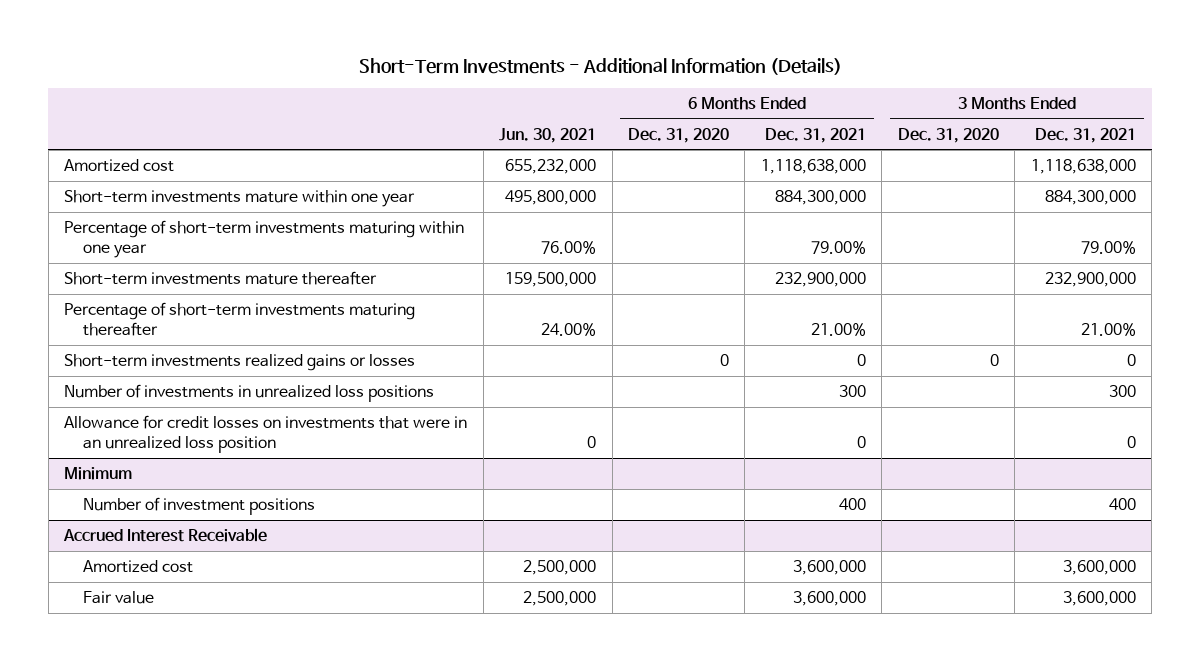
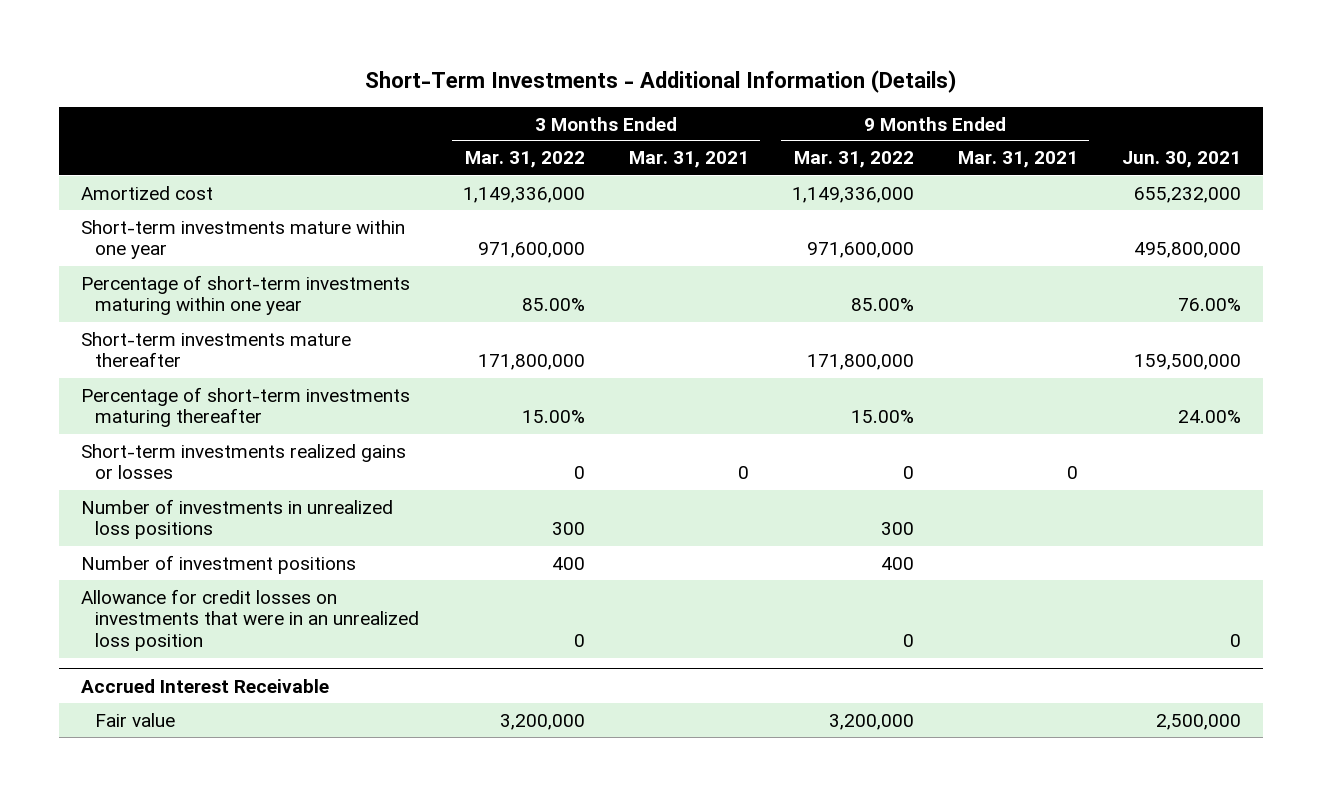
- | Jun. 30, 2021 | 6 Months Ended Dec. 31, 2020 | 6 Months Ended Dec. 31, 2021 | 3 Months Ended Dec. 31, 2020 | 3 Months Ended Dec. 31, 2021
+ | 3 Months Ended Mar. 31, 2022 | 3 Months Ended Mar. 31, 2021 | 9 Months Ended Mar. 31, 2022 | 9 Months Ended Mar. 31, 2021 | Jun. 30, 2021
- Minimum
moved down: Allowance for credit losses on investments that were in an unrealized loss position | 0 | | 0 | | 0
@ Accrued Interest Receivable
- Amortized cost | 2,500,000 | | 3,600,000 | | 3,600,000

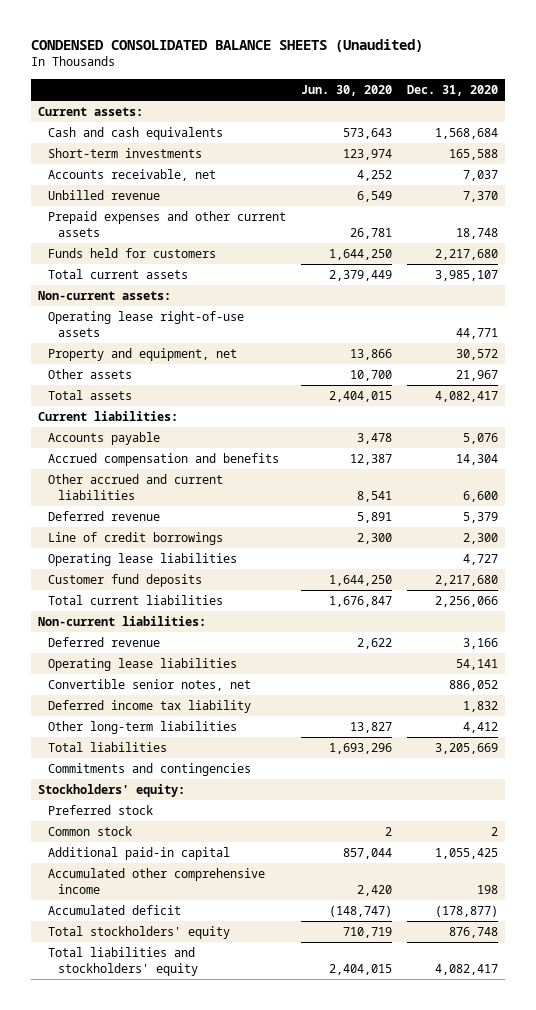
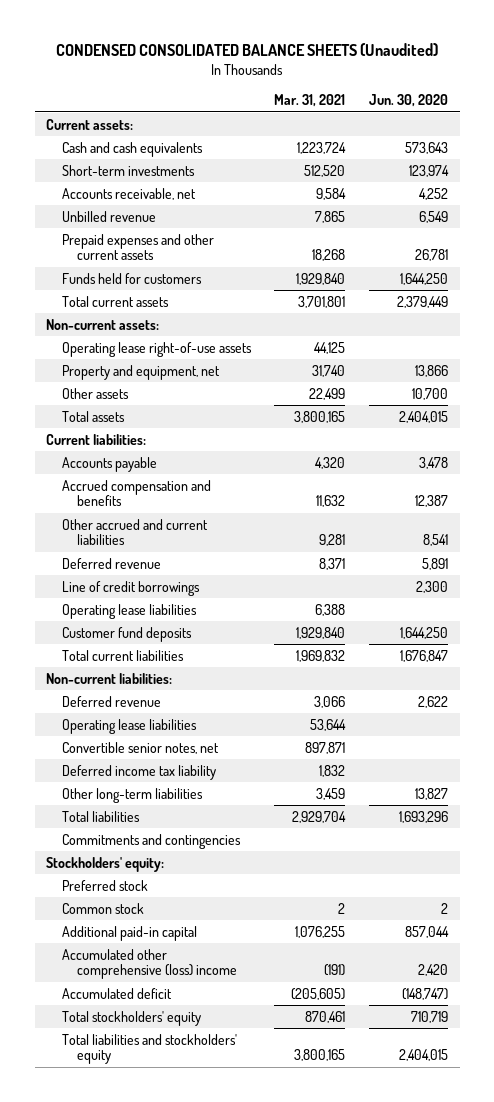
- | Jun. 30, 2020 | Dec. 31, 2020
+ | Mar. 31, 2021 | Jun. 30, 2020
- Accumulated other comprehensive income | 2,420 | 198
+ Accumulated other comprehensive (loss) income | (191) | 2,420

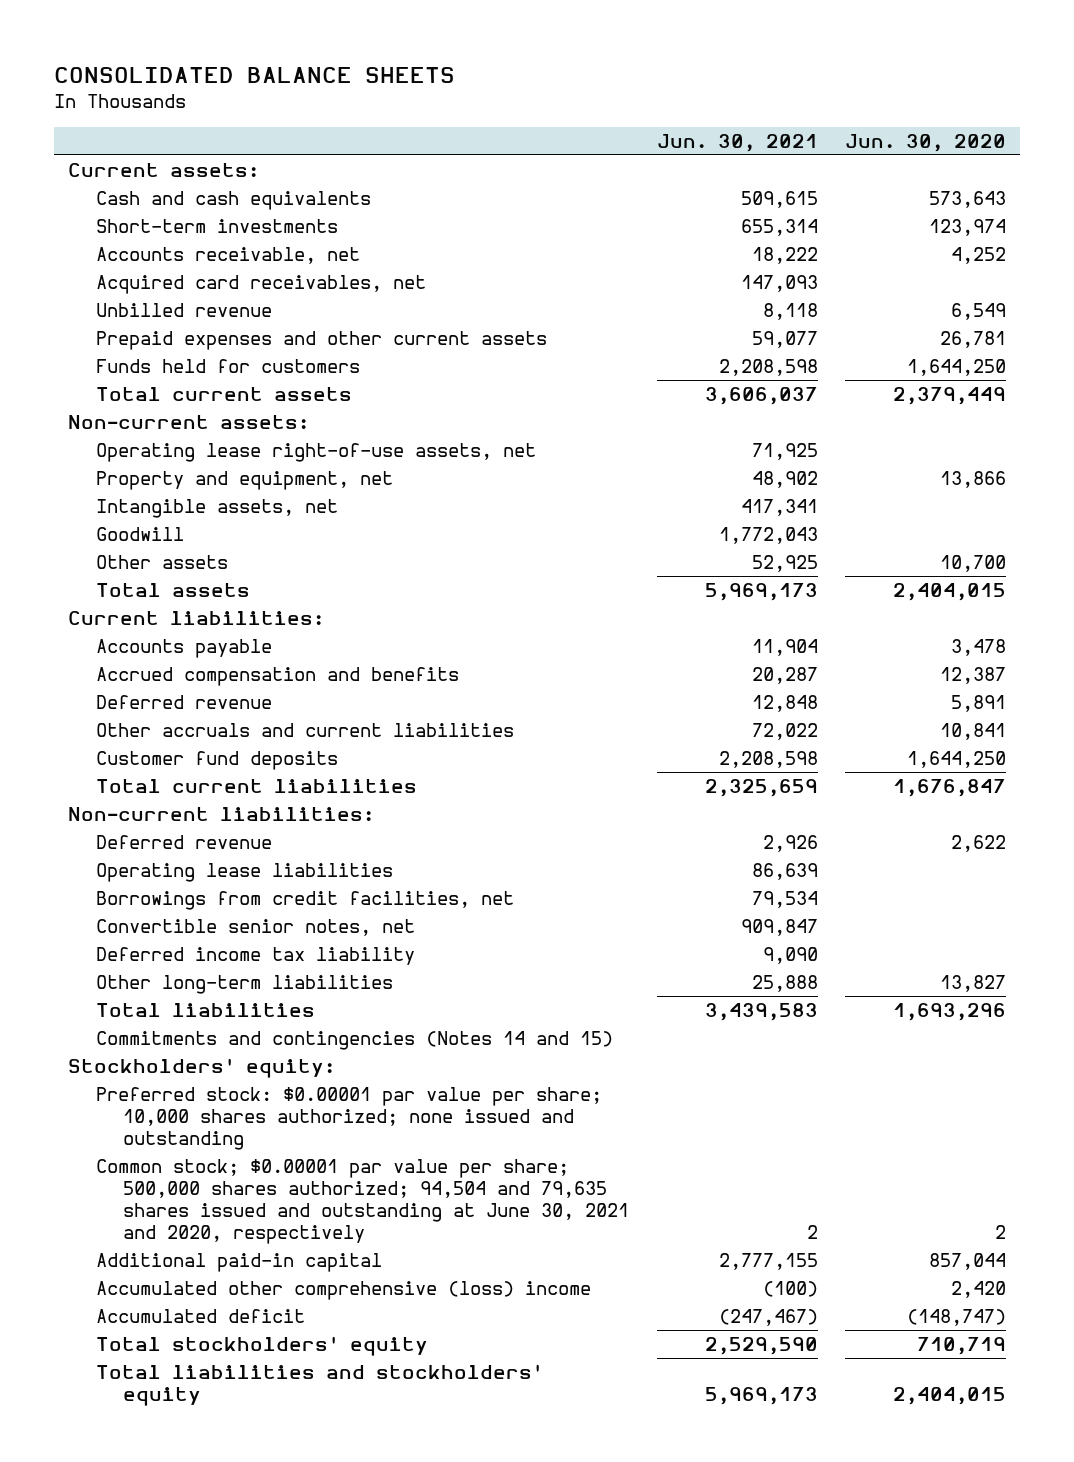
- CONDENSED CONSOLIDATED BALANCE SHEETS (Unaudited)
+ CONSOLIDATED BALANCE SHEETS
- | Mar. 31, 2021 | Jun. 30, 2020
+ | Jun. 30, 2021 | Jun. 30, 2020
+ Acquired card receivables, net | 147,093 |
- Operating lease right-of-use assets | 44,125 |
+ Operating lease right-of-use assets, net | 71,925 |
+ Intangible assets, net | 417,341 |
+ Goodwill | 1,772,043 |
- Other accrued and current liabilities | 9,281 | 8,541
- Line of credit borrowings | | 2,300
- Operating lease liabilities | 6,388 |
+ Other accruals and current liabilities | 72,022 | 10,841
+ Borrowings from credit facilities, net | 79,534 |
- Commitments and contingencies
+ Commitments and contingencies (Notes 14 and 15)
- Preferred stock
- Common stock | 2 | 2
+ Preferred stock: $0.00001 par value per share; 10,000 shares authorized; none issued and outstanding
+ Common stock; $0.00001 par value per share; 500,000 shares authorized; 94,504 and 79,635 shares issued and outstanding at June 30, 2021 and 2020, respectively | 2 | 2

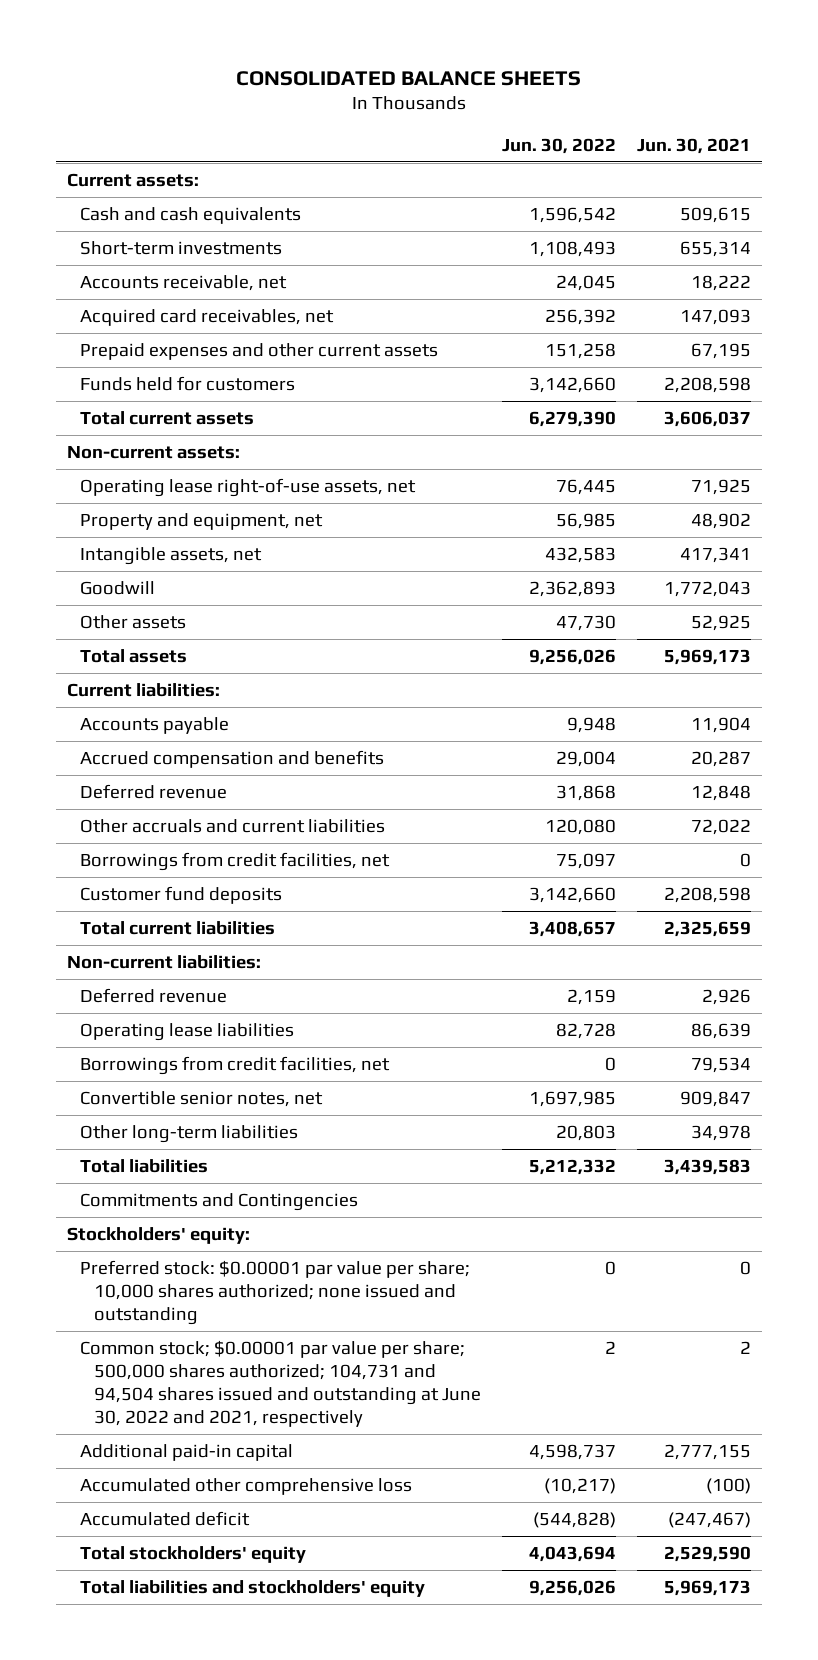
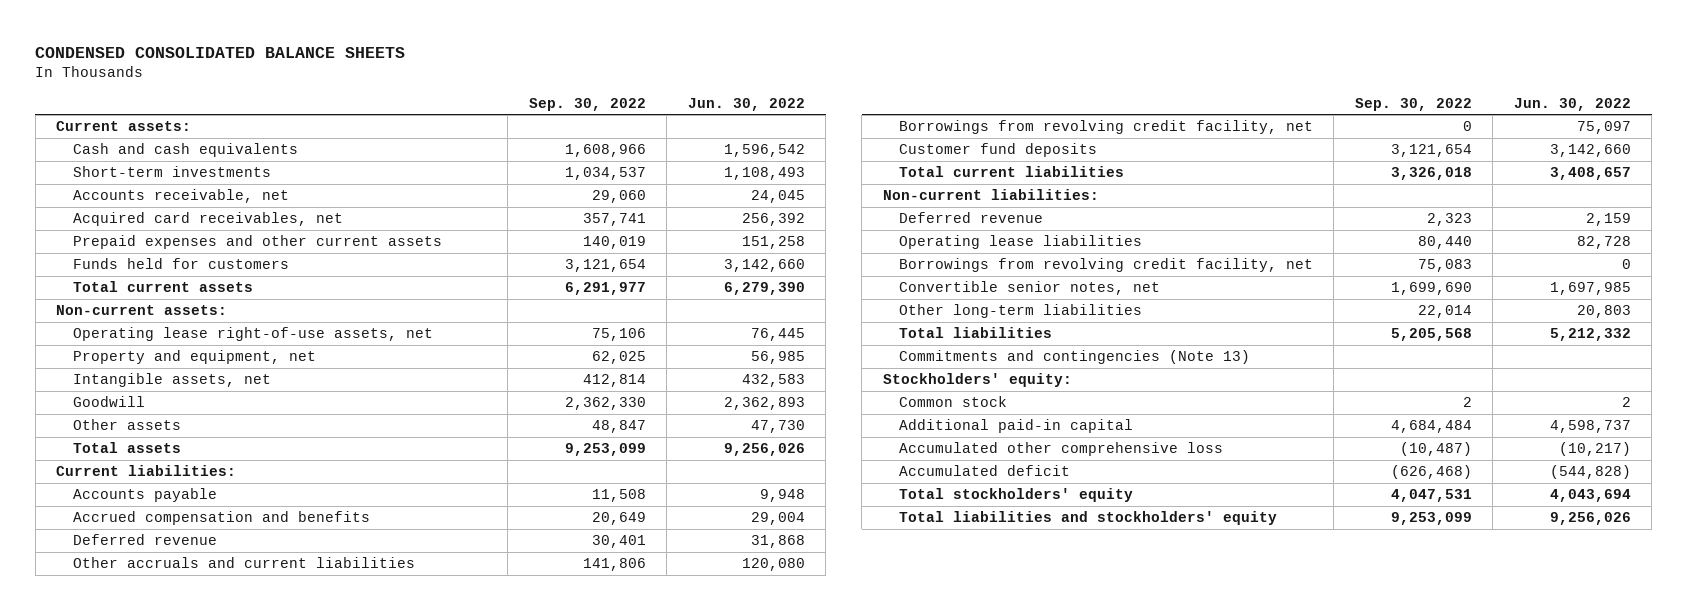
- CONSOLIDATED BALANCE SHEETS
+ CONDENSED CONSOLIDATED BALANCE SHEETS
- | Jun. 30, 2022 | Jun. 30, 2021
+ | Sep. 30, 2022 | Jun. 30, 2022
- Borrowings from credit facilities, net | 75,097 | 0
+ Borrowings from revolving credit facility, net | 0 | 75,097
- Borrowings from credit facilities, net | 0 | 79,534
+ Borrowings from revolving credit facility, net | 75,083 | 0
- Commitments and Contingencies
+ Commitments and contingencies (Note 13)
- Preferred stock: $0.00001 par value per share; 10,000 shares authorized; none issued and outstanding | 0 | 0
- Common stock; $0.00001 par value per share; 500,000 shares authorized; 104,731 and 94,504 shares issued and outstanding at June 30, 2022 and 2021, respectively | 2 | 2
+ Common stock | 2 | 2

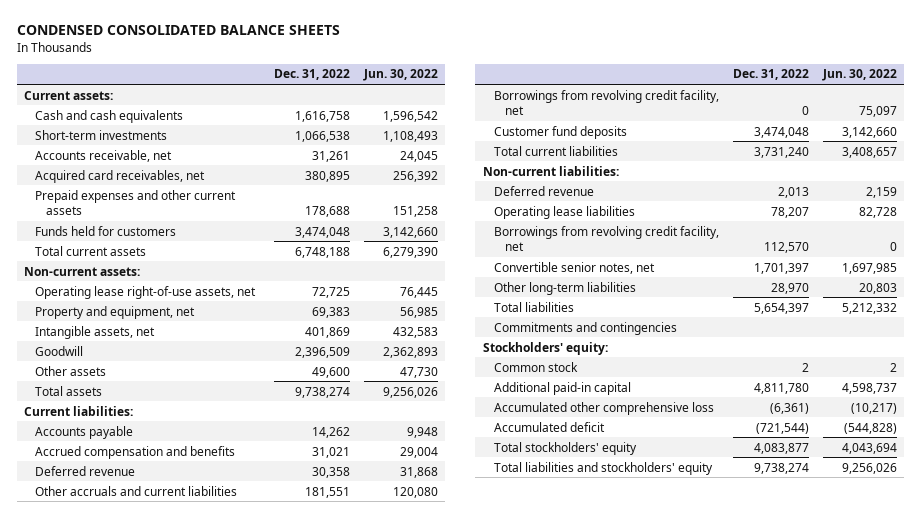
- | Sep. 30, 2022 | Jun. 30, 2022
+ | Dec. 31, 2022 | Jun. 30, 2022
- Commitments and contingencies (Note 13)
+ Commitments and contingencies

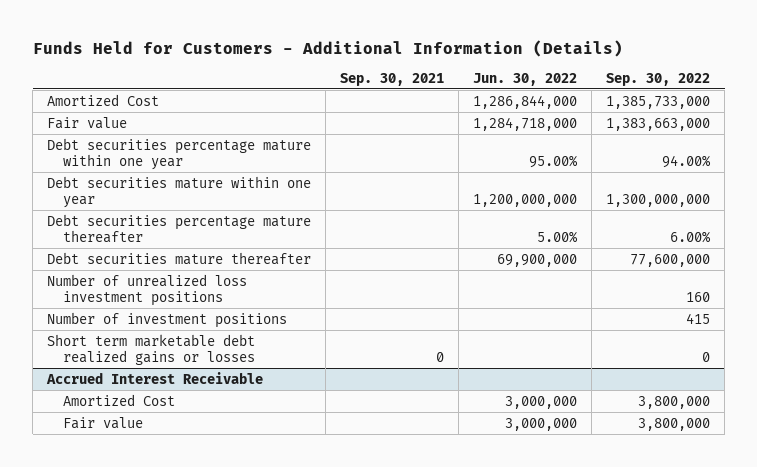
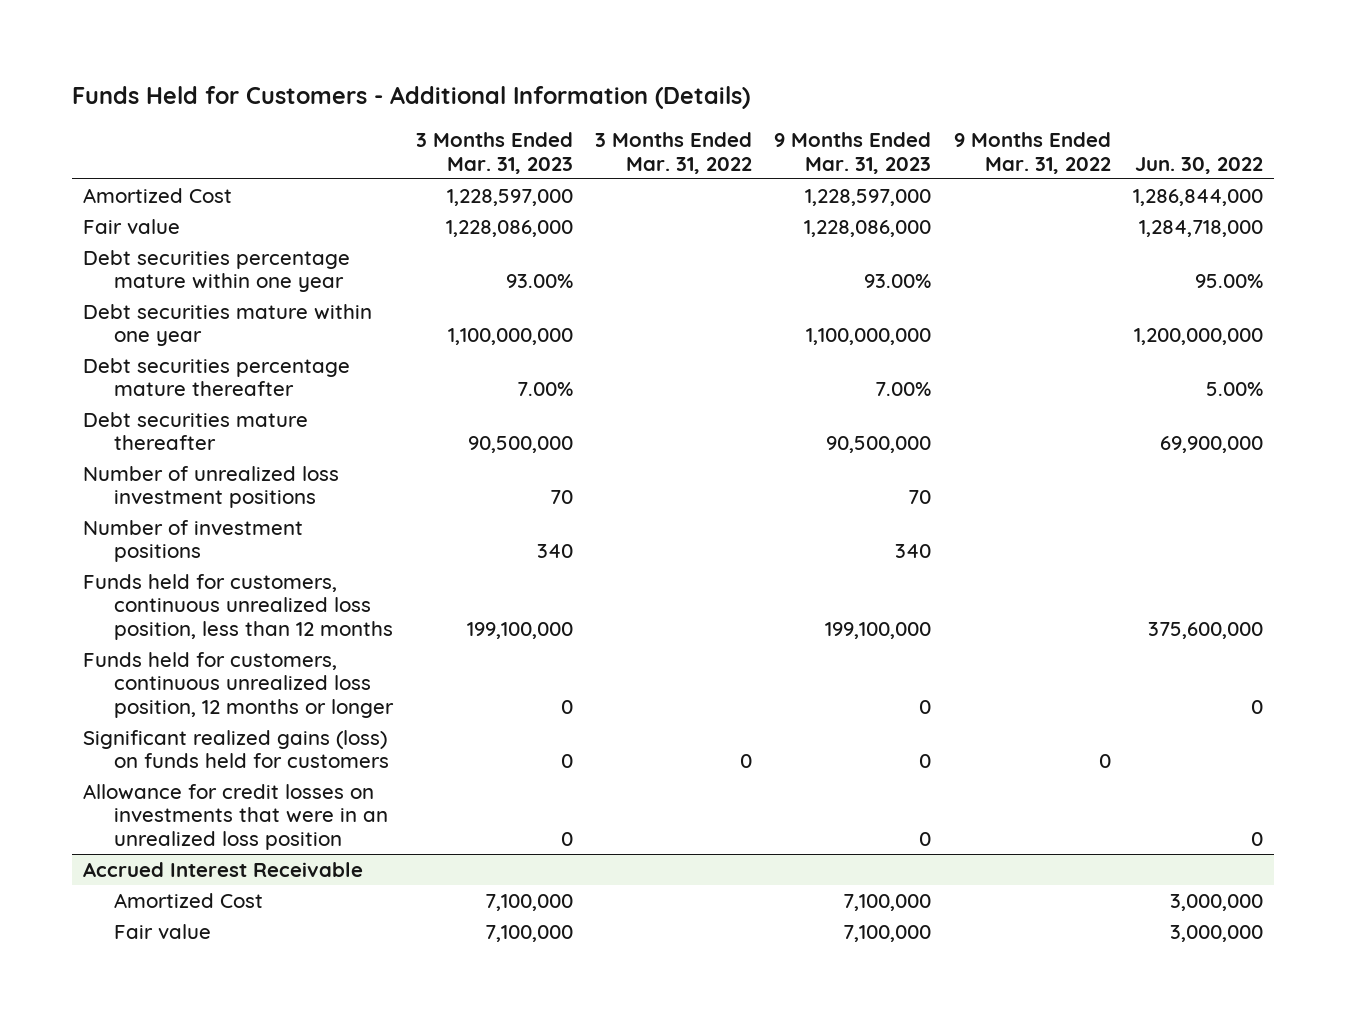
- | Sep. 30, 2021 | Jun. 30, 2022 | Sep. 30, 2022
+ | 3 Months Ended Mar. 31, 2023 | 3 Months Ended Mar. 31, 2022 | 9 Months Ended Mar. 31, 2023 | 9 Months Ended Mar. 31, 2022 | Jun. 30, 2022
- Short term marketable debt realized gains or losses | 0 | | 0
+ Funds held for customers, continuous unrealized loss position, less than 12 months | 199,100,000 | | 199,100,000 | | 375,600,000
+ Funds held for customers, continuous unrealized loss position, 12 months or longer | 0 | | 0 | | 0
+ Significant realized gains (loss) on funds held for customers | 0 | 0 | 0 | 0 |
+ Allowance for credit losses on investments that were in an unrealized loss position | 0 | | 0 | | 0

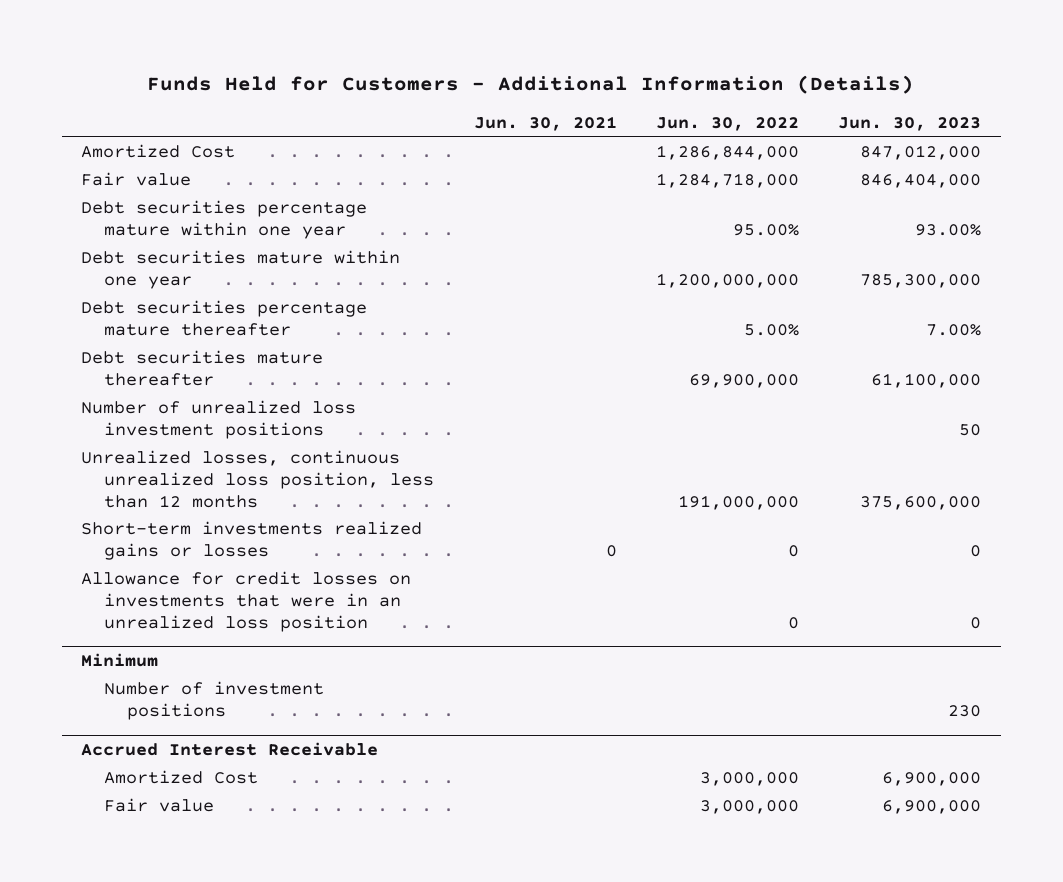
- | 3 Months Ended Mar. 31, 2023 | 3 Months Ended Mar. 31, 2022 | 9 Months Ended Mar. 31, 2023 | 9 Months Ended Mar. 31, 2022 | Jun. 30, 2022
+ | Jun. 30, 2021 | Jun. 30, 2022 | Jun. 30, 2023
- Number of investment positions | 340 | | 340 | |
- Funds held for customers, continuous unrealized loss position, less than 12 months | 199,100,000 | | 199,100,000 | | 375,600,000
- Funds held for customers, continuous unrealized loss position, 12 months or longer | 0 | | 0 | | 0
- Significant realized gains (loss) on funds held for customers | 0 | 0 | 0 | 0 |
+ Unrealized losses, continuous unrealized loss position, less than 12 months | | 191,000,000 | 375,600,000
+ Short-term investments realized gains or losses | 0 | 0 | 0
+ Minimum
+ Number of investment positions | | | 230

